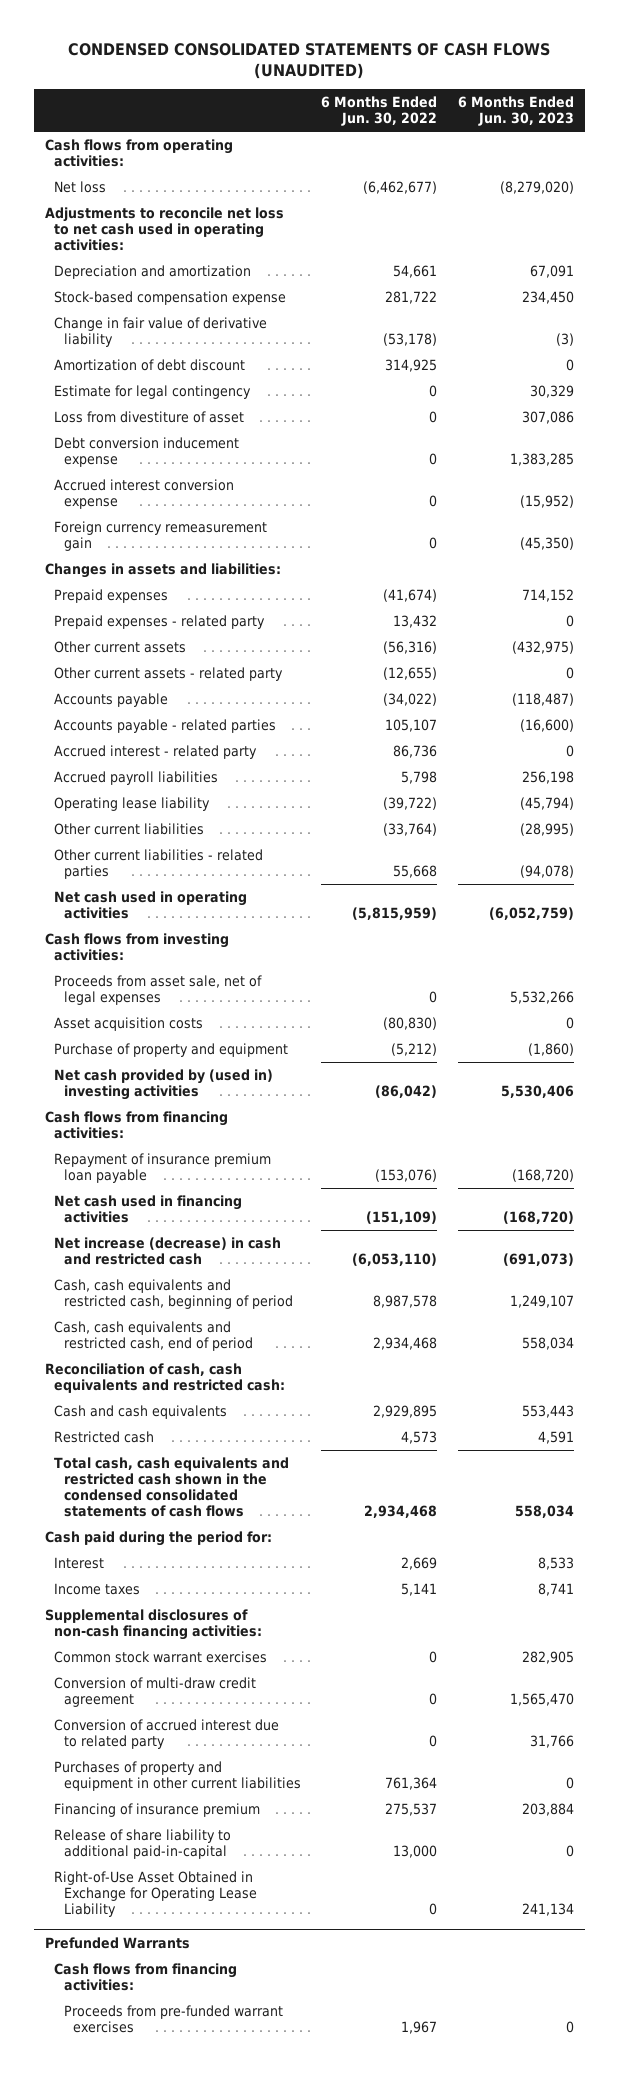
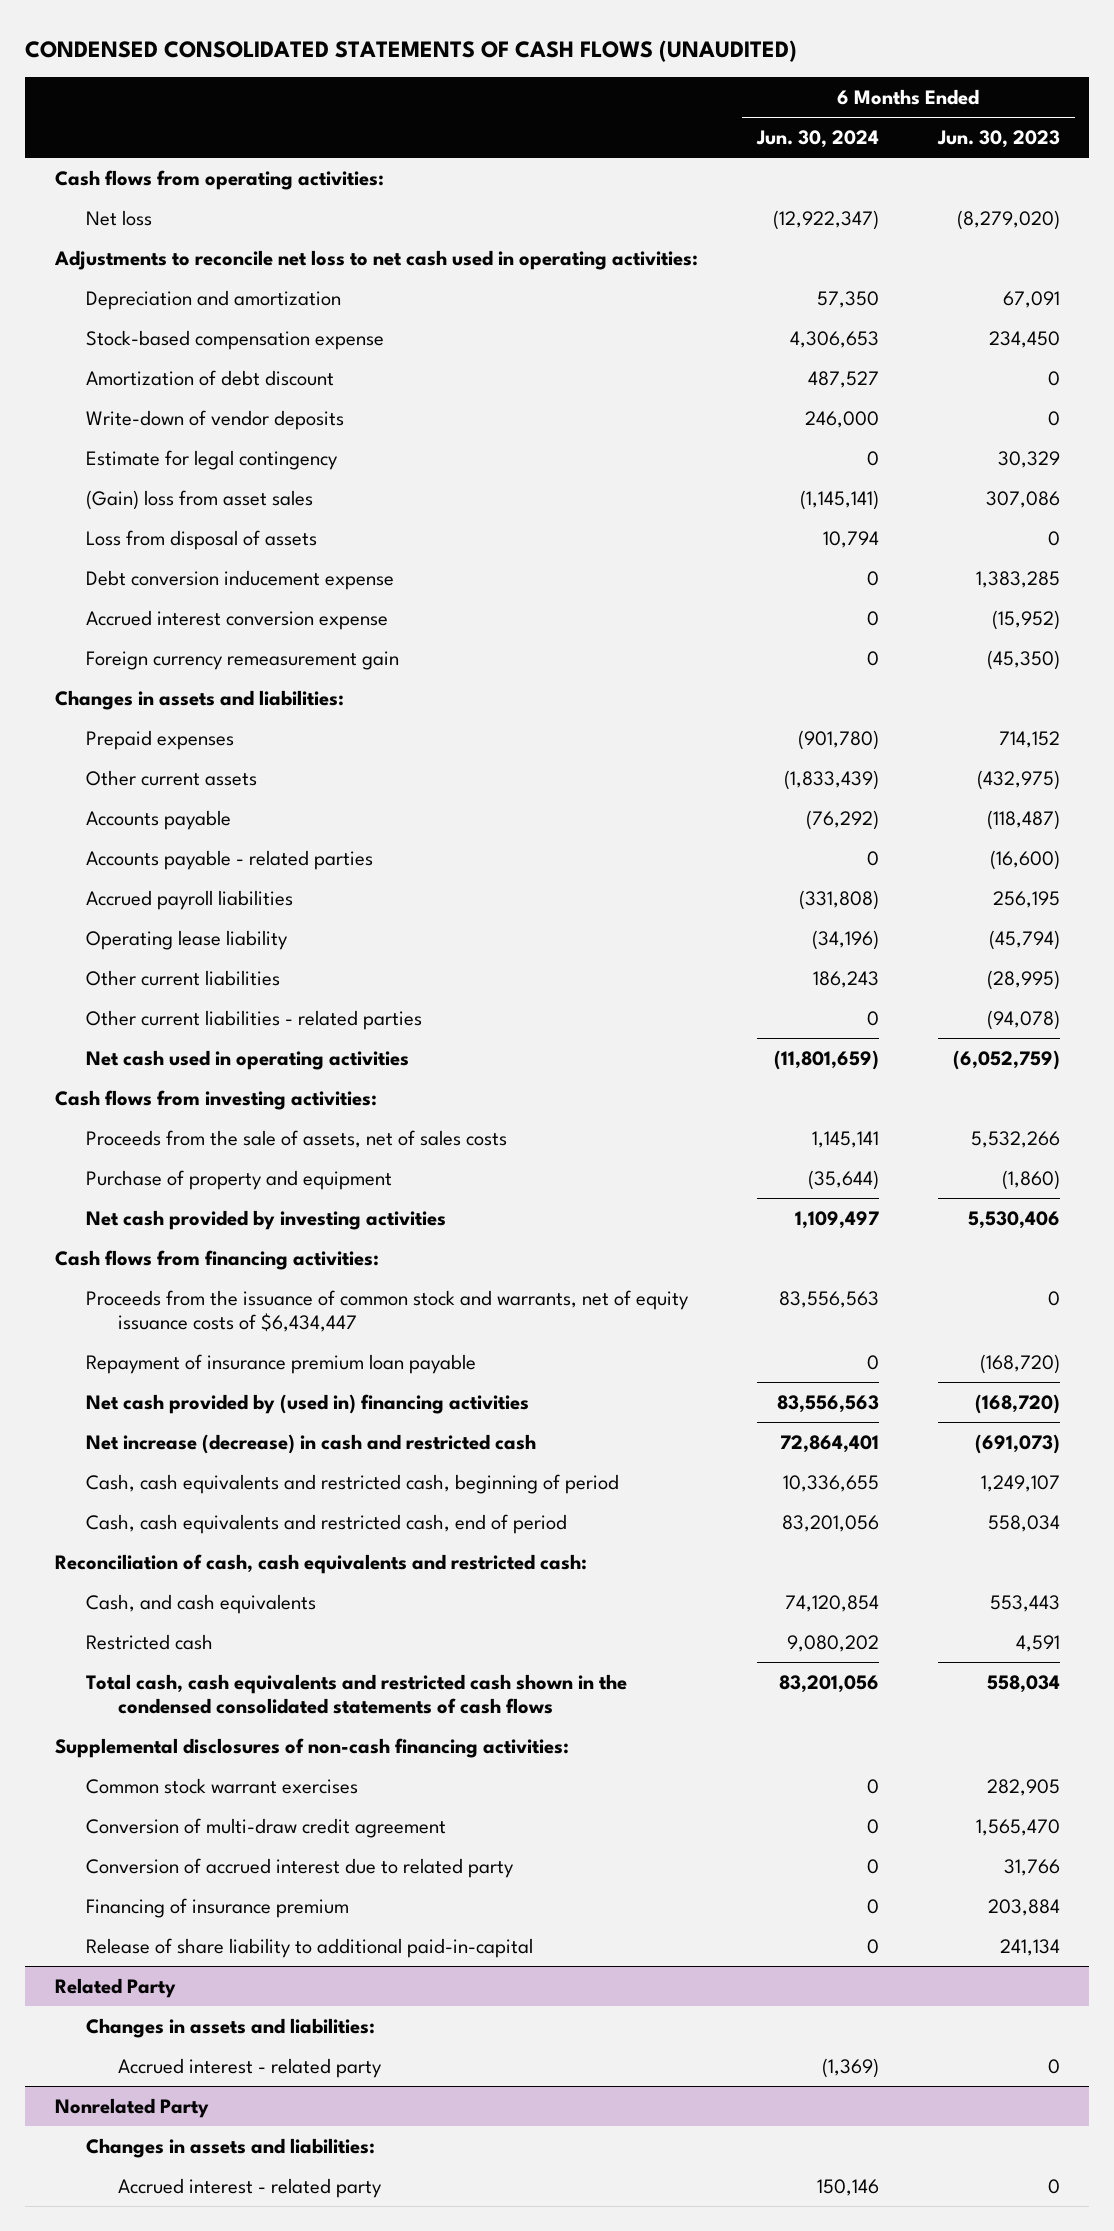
- | 6 Months Ended Jun. 30, 2022 | 6 Months Ended Jun. 30, 2023
+ | 6 Months Ended Jun. 30, 2024 | 6 Months Ended Jun. 30, 2023
- Change in fair value of derivative liability | (53,178) | (3)
+ Write-down of vendor deposits | 246,000 | 0
- Loss from divestiture of asset | 0 | 307,086
+ (Gain) loss from asset sales | (1,145,141) | 307,086
+ Loss from disposal of assets | 10,794 | 0
- Prepaid expenses - related party | 13,432 | 0
- Other current assets - related party | (12,655) | 0
- Accrued interest - related party | 86,736 | 0
- Accrued payroll liabilities | 5,798 | 256,198
+ Accrued payroll liabilities | (331,808) | 256,195
- Proceeds from asset sale, net of legal expenses | 0 | 5,532,266
- Asset acquisition costs | (80,830) | 0
+ Proceeds from the sale of assets, net of sales costs | 1,145,141 | 5,532,266
- Net cash provided by (used in) investing activities | (86,042) | 5,530,406
+ Net cash provided by investing activities | 1,109,497 | 5,530,406
+ Proceeds from the issuance of common stock and warrants, net of equity issuance costs of $6,434,447 | 83,556,563 | 0
- Net cash used in financing activities | (151,109) | (168,720)
+ Net cash provided by (used in) financing activities | 83,556,563 | (168,720)
- Cash and cash equivalents | 2,929,895 | 553,443
+ Cash, and cash equivalents | 74,120,854 | 553,443
- Cash paid during the period for:
- Interest | 2,669 | 8,533
- Income taxes | 5,141 | 8,741
- Purchases of property and equipment in other current liabilities | 761,364 | 0
- Release of share liability to additional paid-in-capital | 13,000 | 0
- Right-of-Use Asset Obtained in Exchange for Operating Lease Liability | 0 | 241,134
- Prefunded Warrants
- Cash flows from financing activities:
- Proceeds from pre-funded warrant exercises | 1,967 | 0
+ Release of share liability to additional paid-in-capital | 0 | 241,134
+ Related Party
+ Changes in assets and liabilities:
+ Accrued interest - related party | (1,369) | 0
+ Nonrelated Party
+ Changes in assets and liabilities:
+ Accrued interest - related party | 150,146 | 0

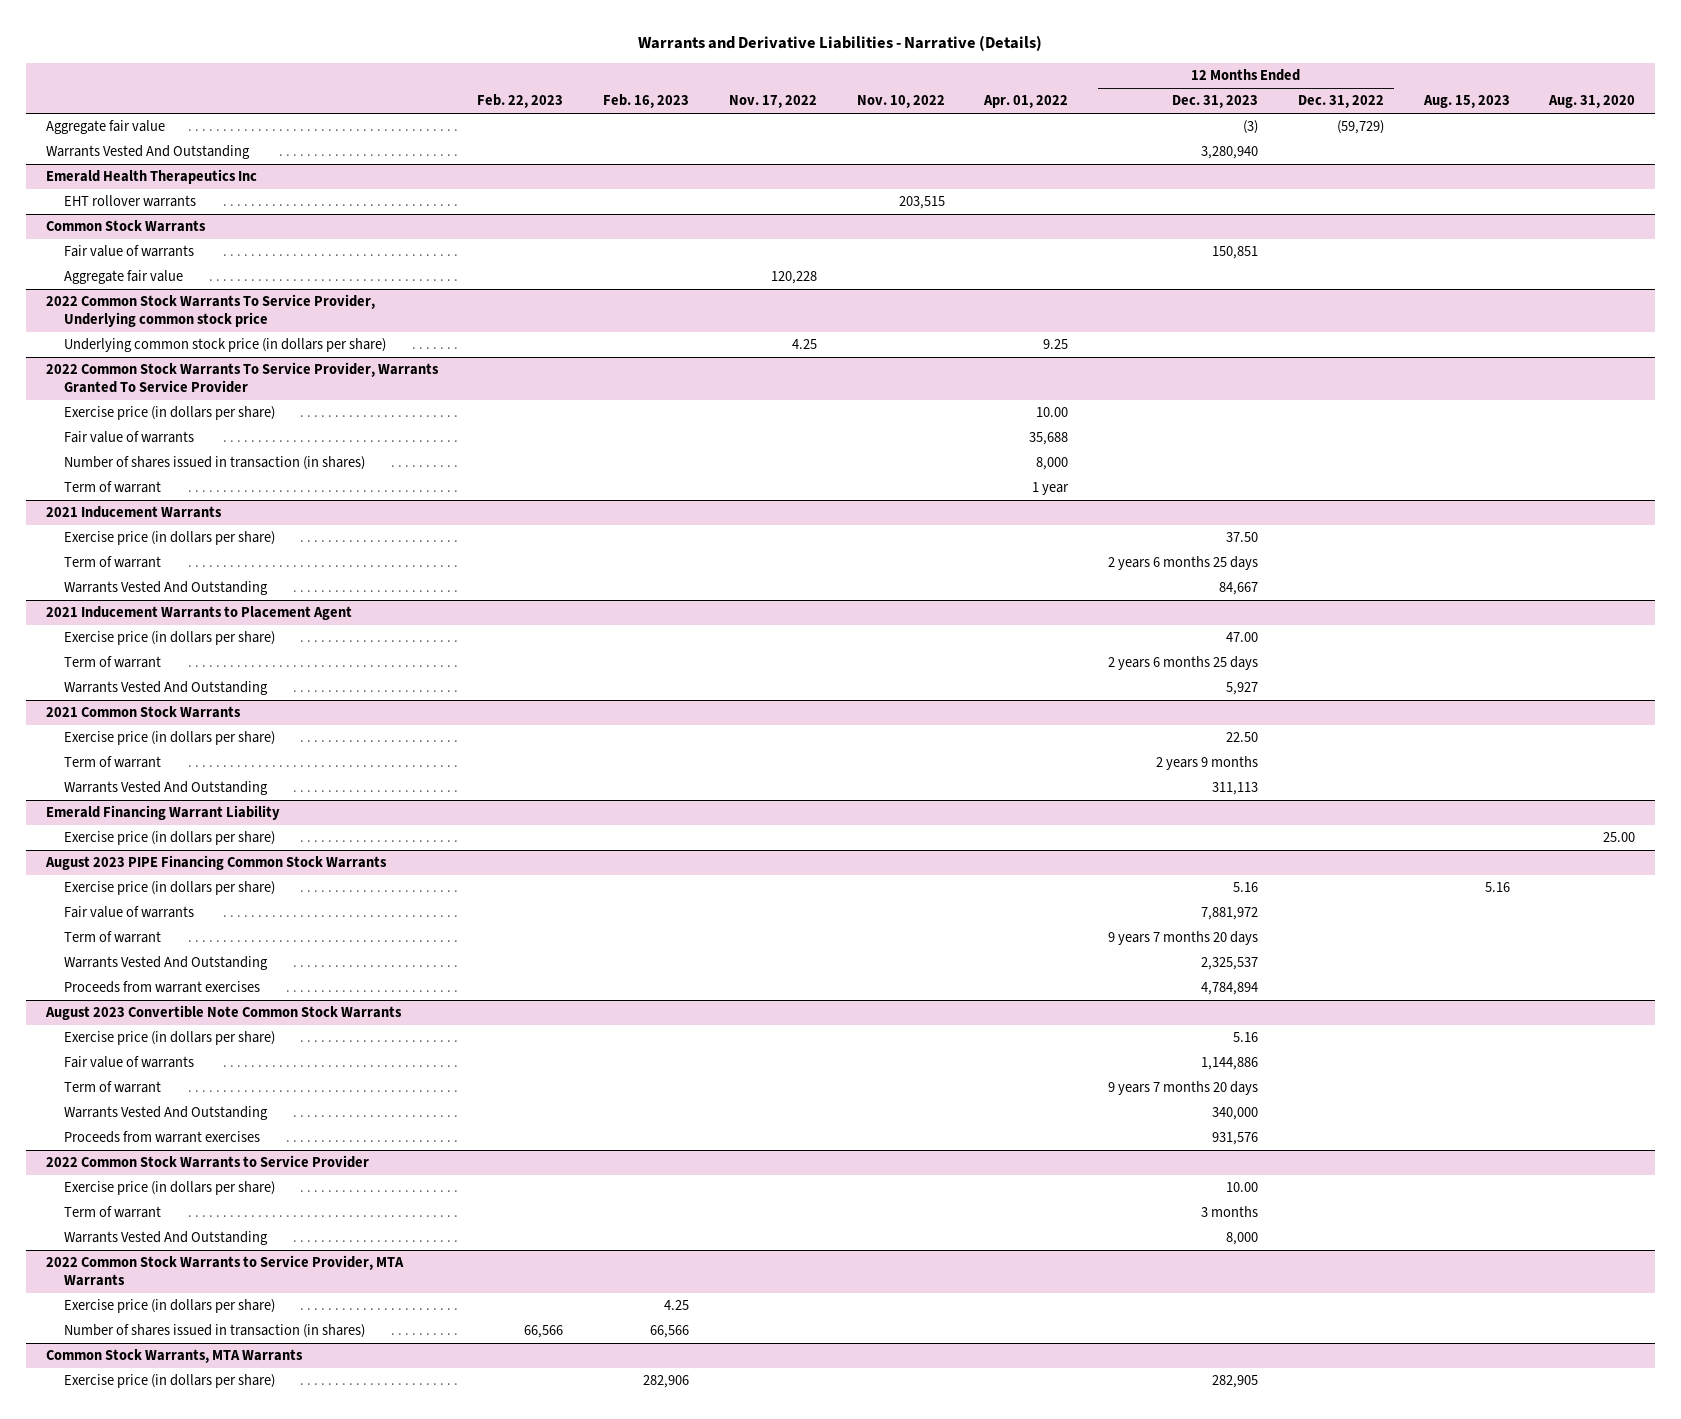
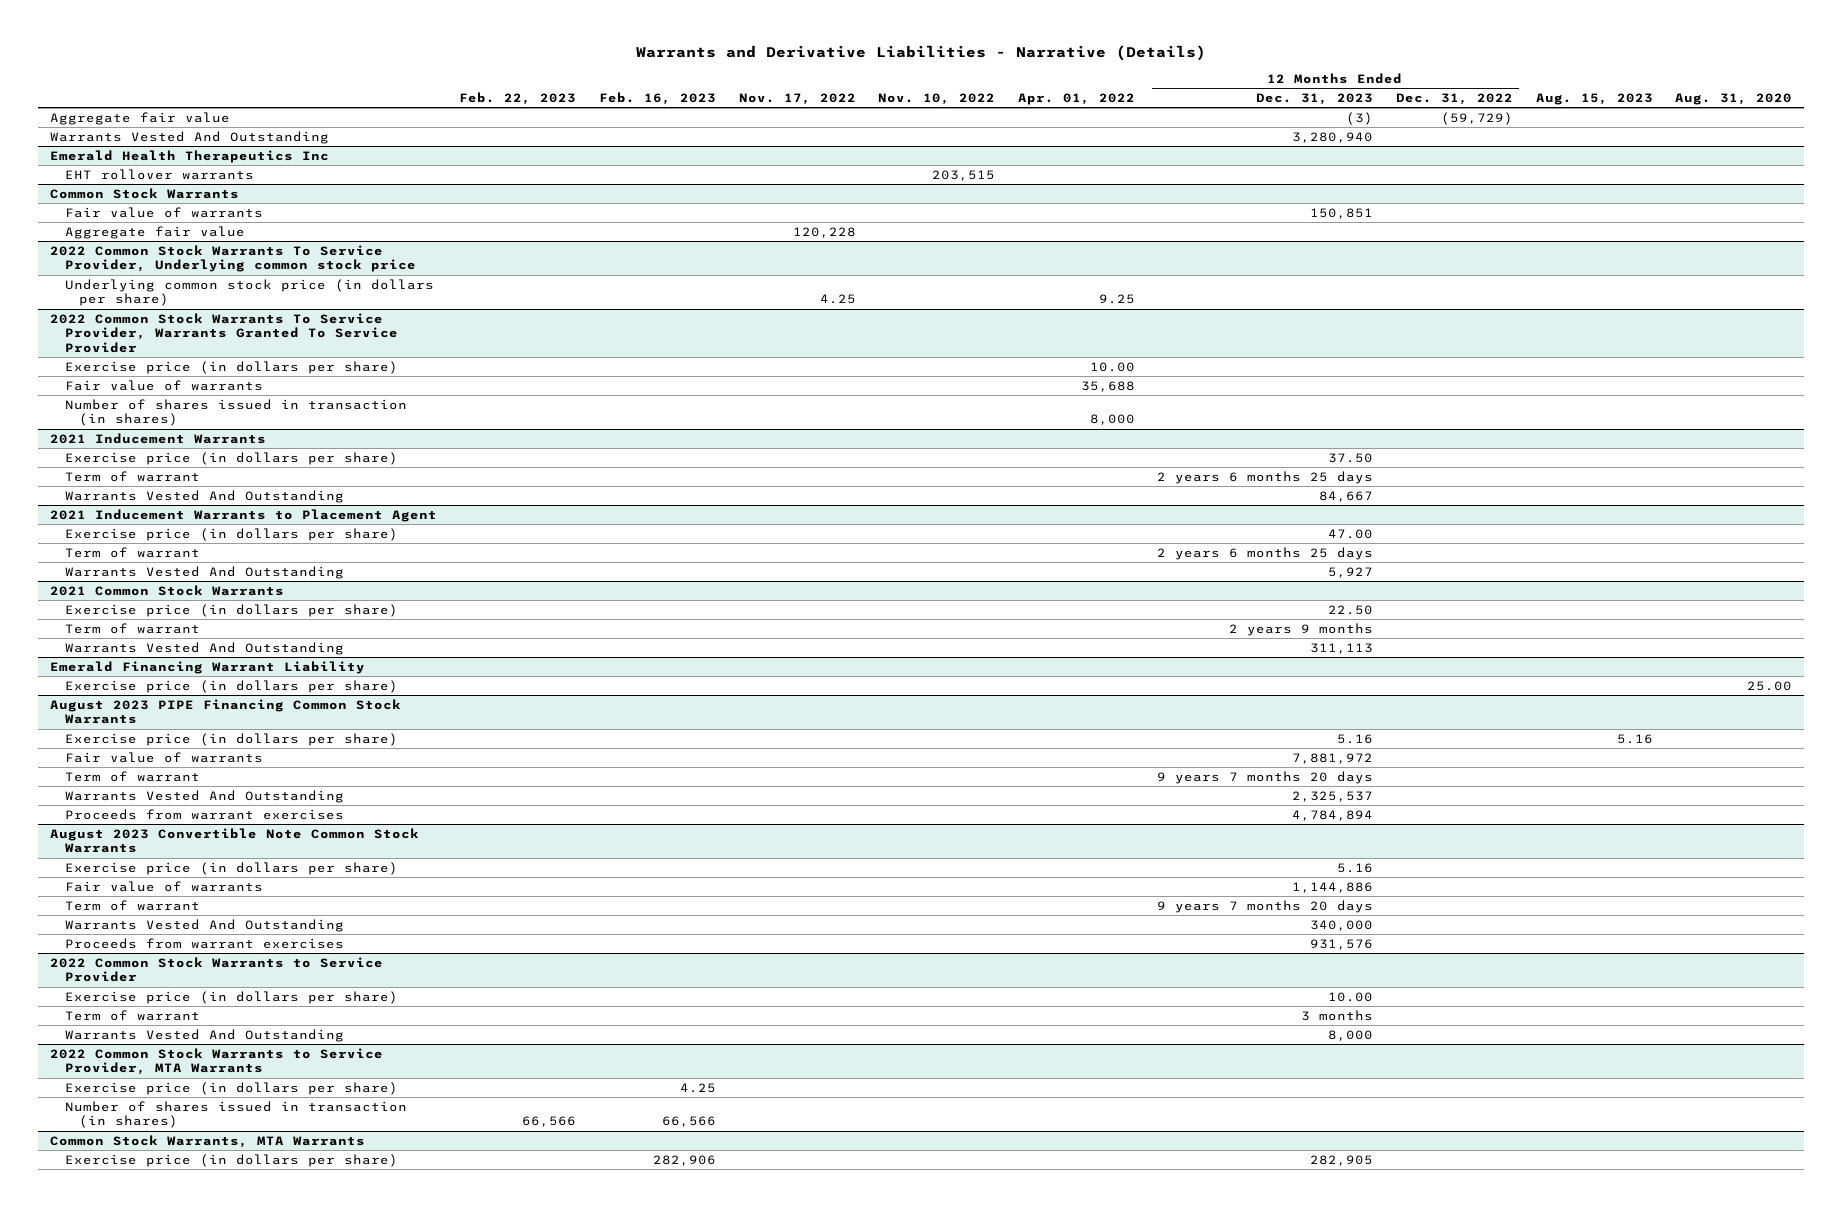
@ 2022 Common Stock Warrants To Service Provider, Warrants Granted To Service Provider
- Term of warrant | | | | | 1 year | | | |

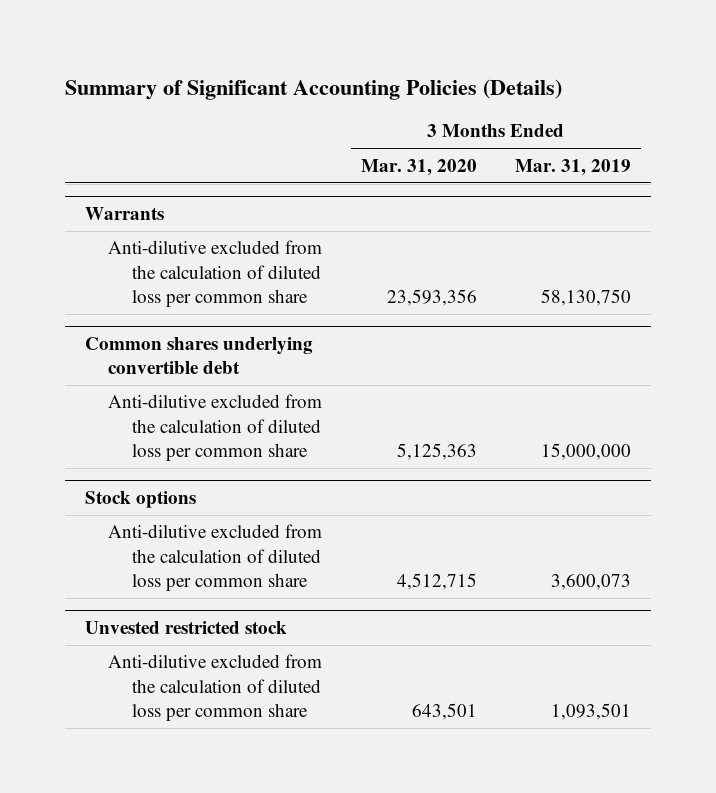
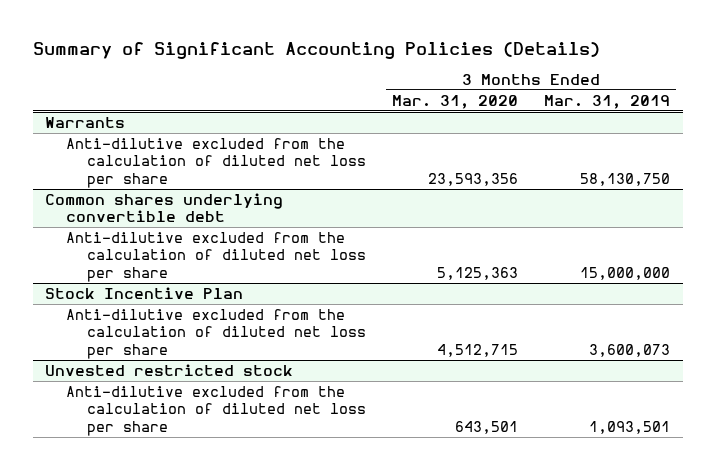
@ Warrants
- Anti-dilutive excluded from the calculation of diluted loss per common share | 23,593,356 | 58,130,750
+ Anti-dilutive excluded from the calculation of diluted net loss per share | 23,593,356 | 58,130,750
@ Common shares underlying convertible debt
- Anti-dilutive excluded from the calculation of diluted loss per common share | 5,125,363 | 15,000,000
- Stock options
- Anti-dilutive excluded from the calculation of diluted loss per common share | 4,512,715 | 3,600,073
@ Common shares underlying convertible debt
+ Anti-dilutive excluded from the calculation of diluted net loss per share | 5,125,363 | 15,000,000
+ Stock Incentive Plan
+ Anti-dilutive excluded from the calculation of diluted net loss per share | 4,512,715 | 3,600,073
@ Unvested restricted stock
- Anti-dilutive excluded from the calculation of diluted loss per common share | 643,501 | 1,093,501
+ Anti-dilutive excluded from the calculation of diluted net loss per share | 643,501 | 1,093,501

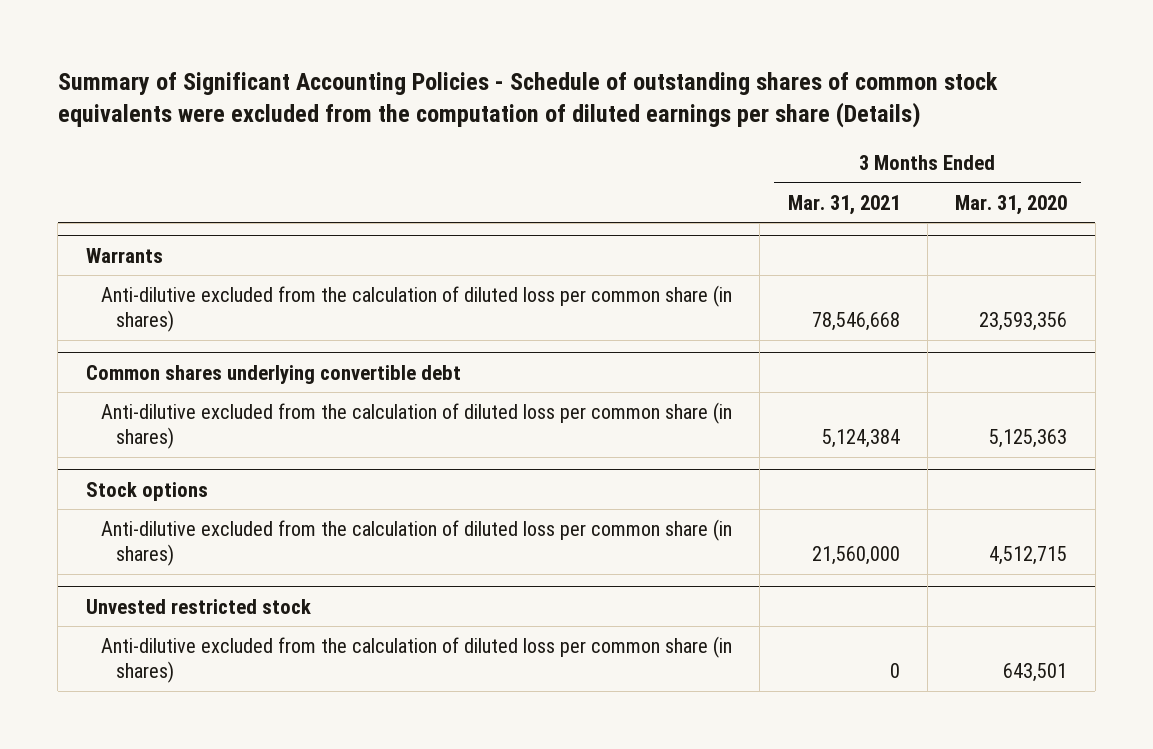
- Summary of Significant Accounting Policies (Details)
+ Summary of Significant Accounting Policies - Schedule of outstanding shares of common stock equivalents were excluded from the computation of diluted earnings per share (Details)
- | 3 Months Ended Mar. 31, 2020 | 3 Months Ended Mar. 31, 2019
+ | 3 Months Ended Mar. 31, 2021 | 3 Months Ended Mar. 31, 2020
@ Warrants
- Anti-dilutive excluded from the calculation of diluted net loss per share | 23,593,356 | 58,130,750
+ Anti-dilutive excluded from the calculation of diluted loss per common share (in shares) | 78,546,668 | 23,593,356
@ Common shares underlying convertible debt
- Anti-dilutive excluded from the calculation of diluted net loss per share | 5,125,363 | 15,000,000
- Stock Incentive Plan
- Anti-dilutive excluded from the calculation of diluted net loss per share | 4,512,715 | 3,600,073
@ Common shares underlying convertible debt
+ Anti-dilutive excluded from the calculation of diluted loss per common share (in shares) | 5,124,384 | 5,125,363
+ Stock options
+ Anti-dilutive excluded from the calculation of diluted loss per common share (in shares) | 21,560,000 | 4,512,715
@ Unvested restricted stock
- Anti-dilutive excluded from the calculation of diluted net loss per share | 643,501 | 1,093,501
+ Anti-dilutive excluded from the calculation of diluted loss per common share (in shares) | 0 | 643,501

